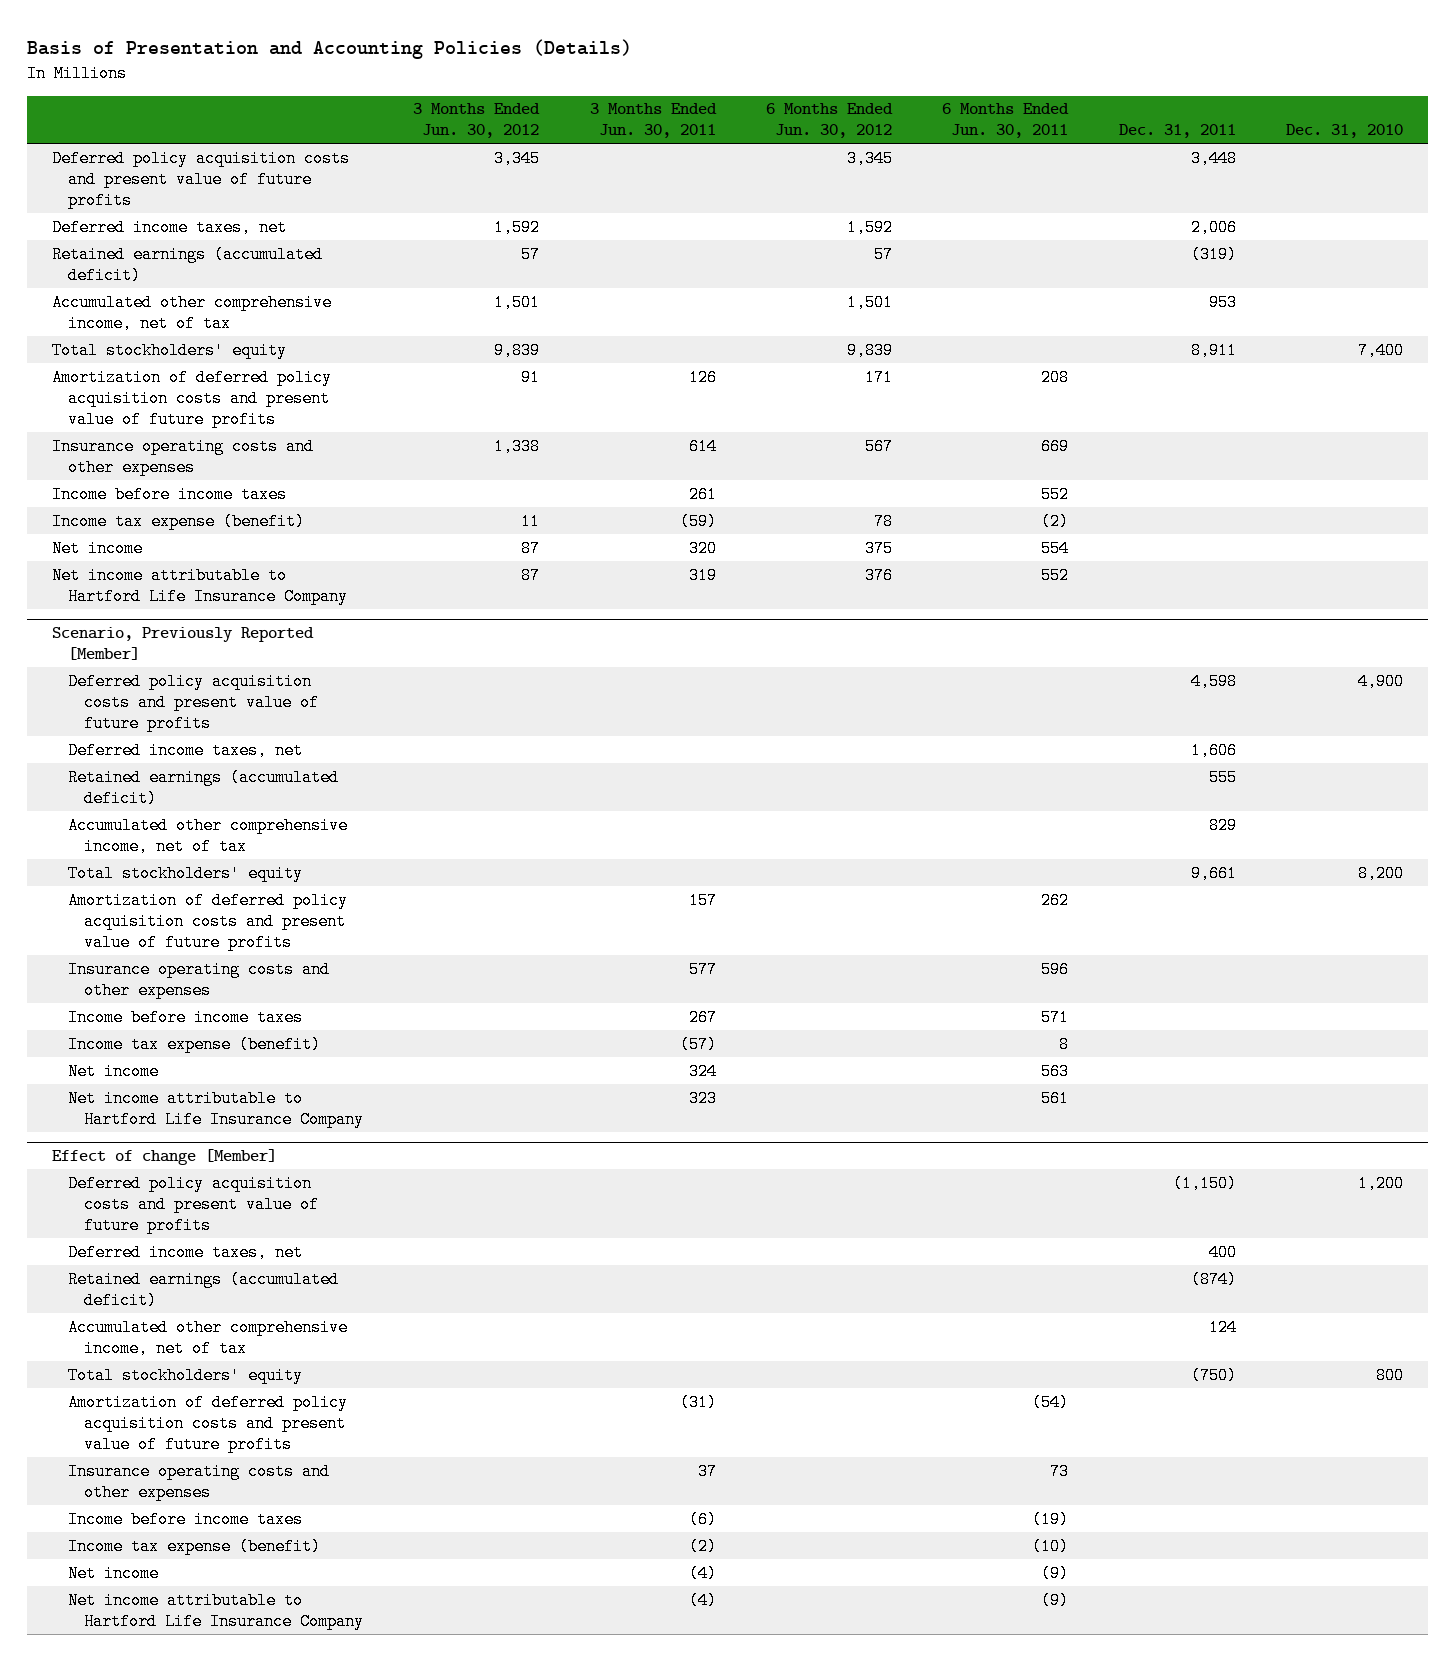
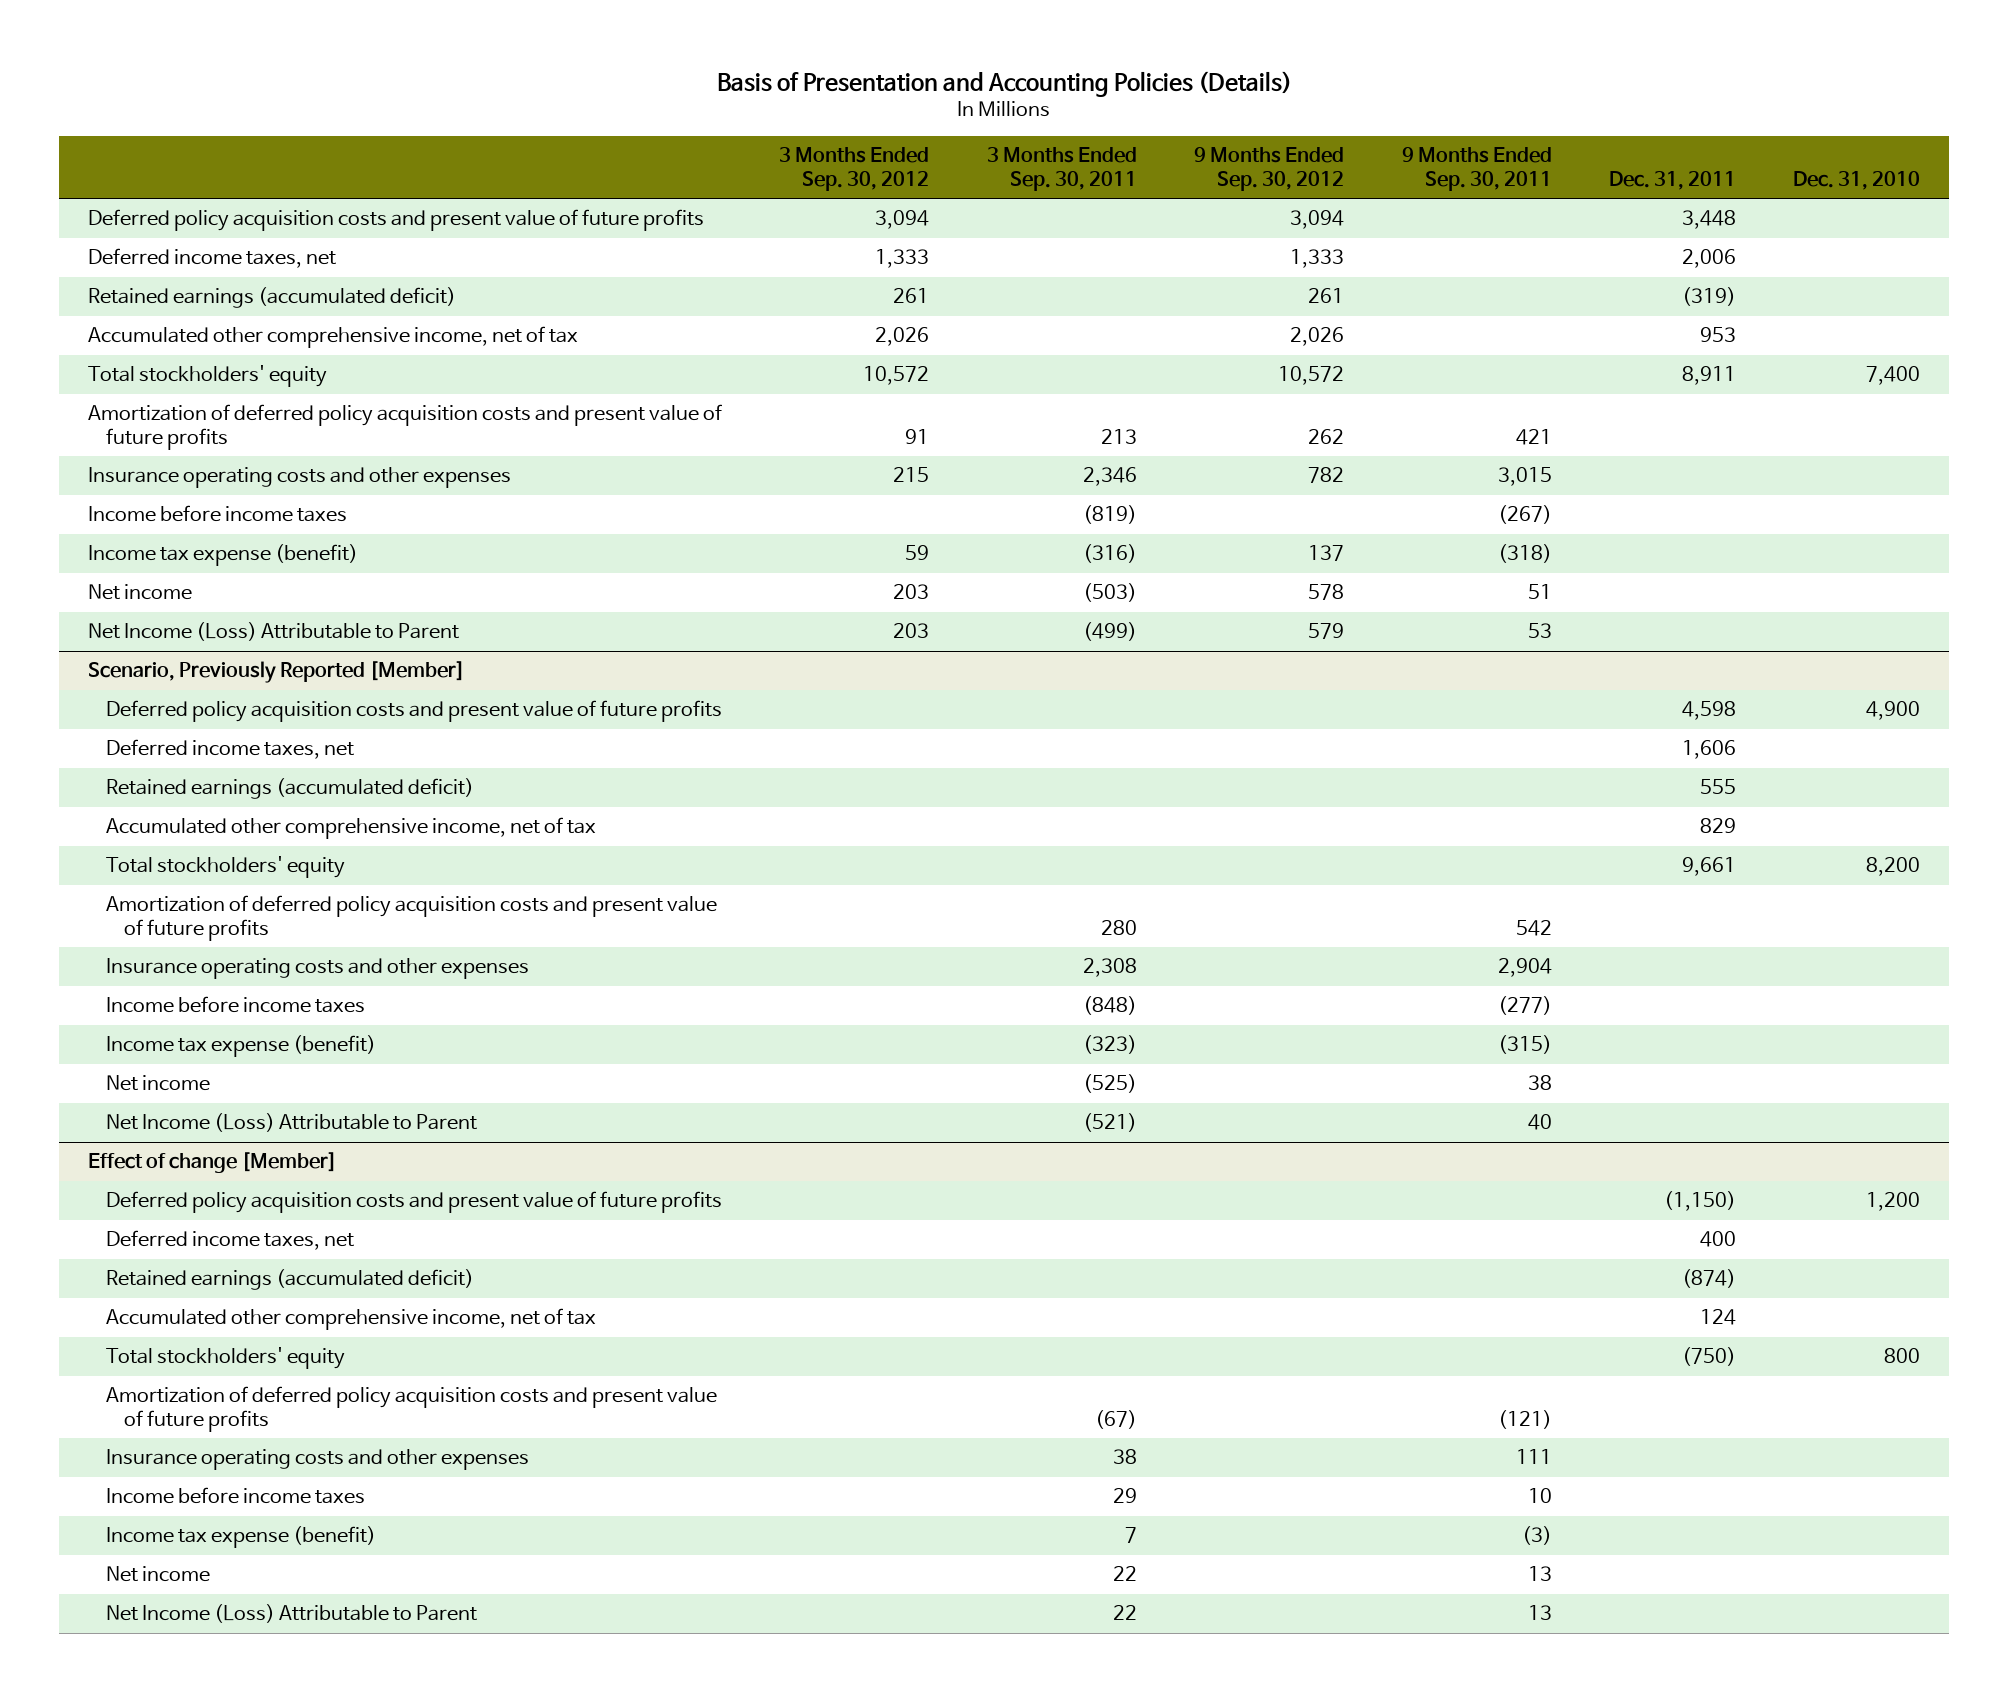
- | 3 Months Ended Jun. 30, 2012 | 3 Months Ended Jun. 30, 2011 | 6 Months Ended Jun. 30, 2012 | 6 Months Ended Jun. 30, 2011 | Dec. 31, 2011 | Dec. 31, 2010
+ | 3 Months Ended Sep. 30, 2012 | 3 Months Ended Sep. 30, 2011 | 9 Months Ended Sep. 30, 2012 | 9 Months Ended Sep. 30, 2011 | Dec. 31, 2011 | Dec. 31, 2010
- Net income attributable to Hartford Life Insurance Company | 87 | 319 | 376 | 552 | |
+ Net Income (Loss) Attributable to Parent | 203 | (499) | 579 | 53 | |
@ Scenario, Previously Reported [Member]
- Net income attributable to Hartford Life Insurance Company | | 323 | | 561 | |
+ Net Income (Loss) Attributable to Parent | | (521) | | 40 | |
@ Effect of change [Member]
- Net income attributable to Hartford Life Insurance Company | | (4) | | (9) | |
+ Net Income (Loss) Attributable to Parent | | 22 | | 13 | |

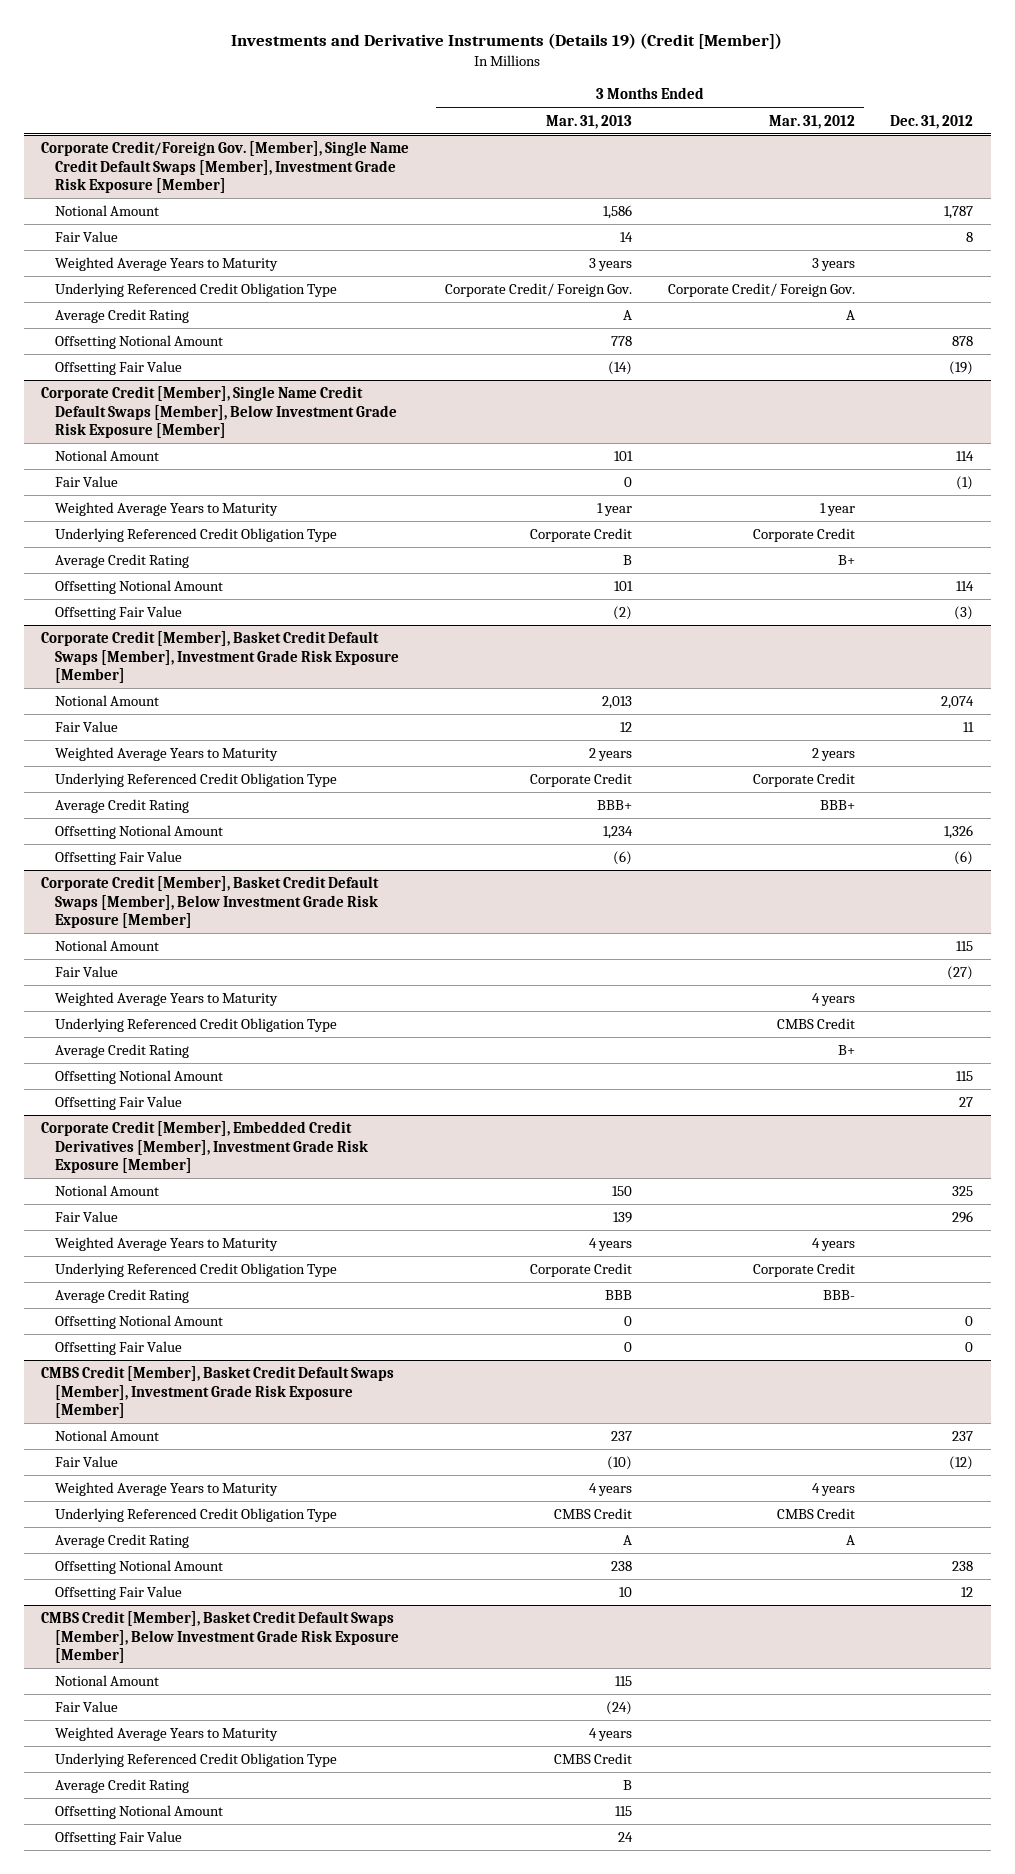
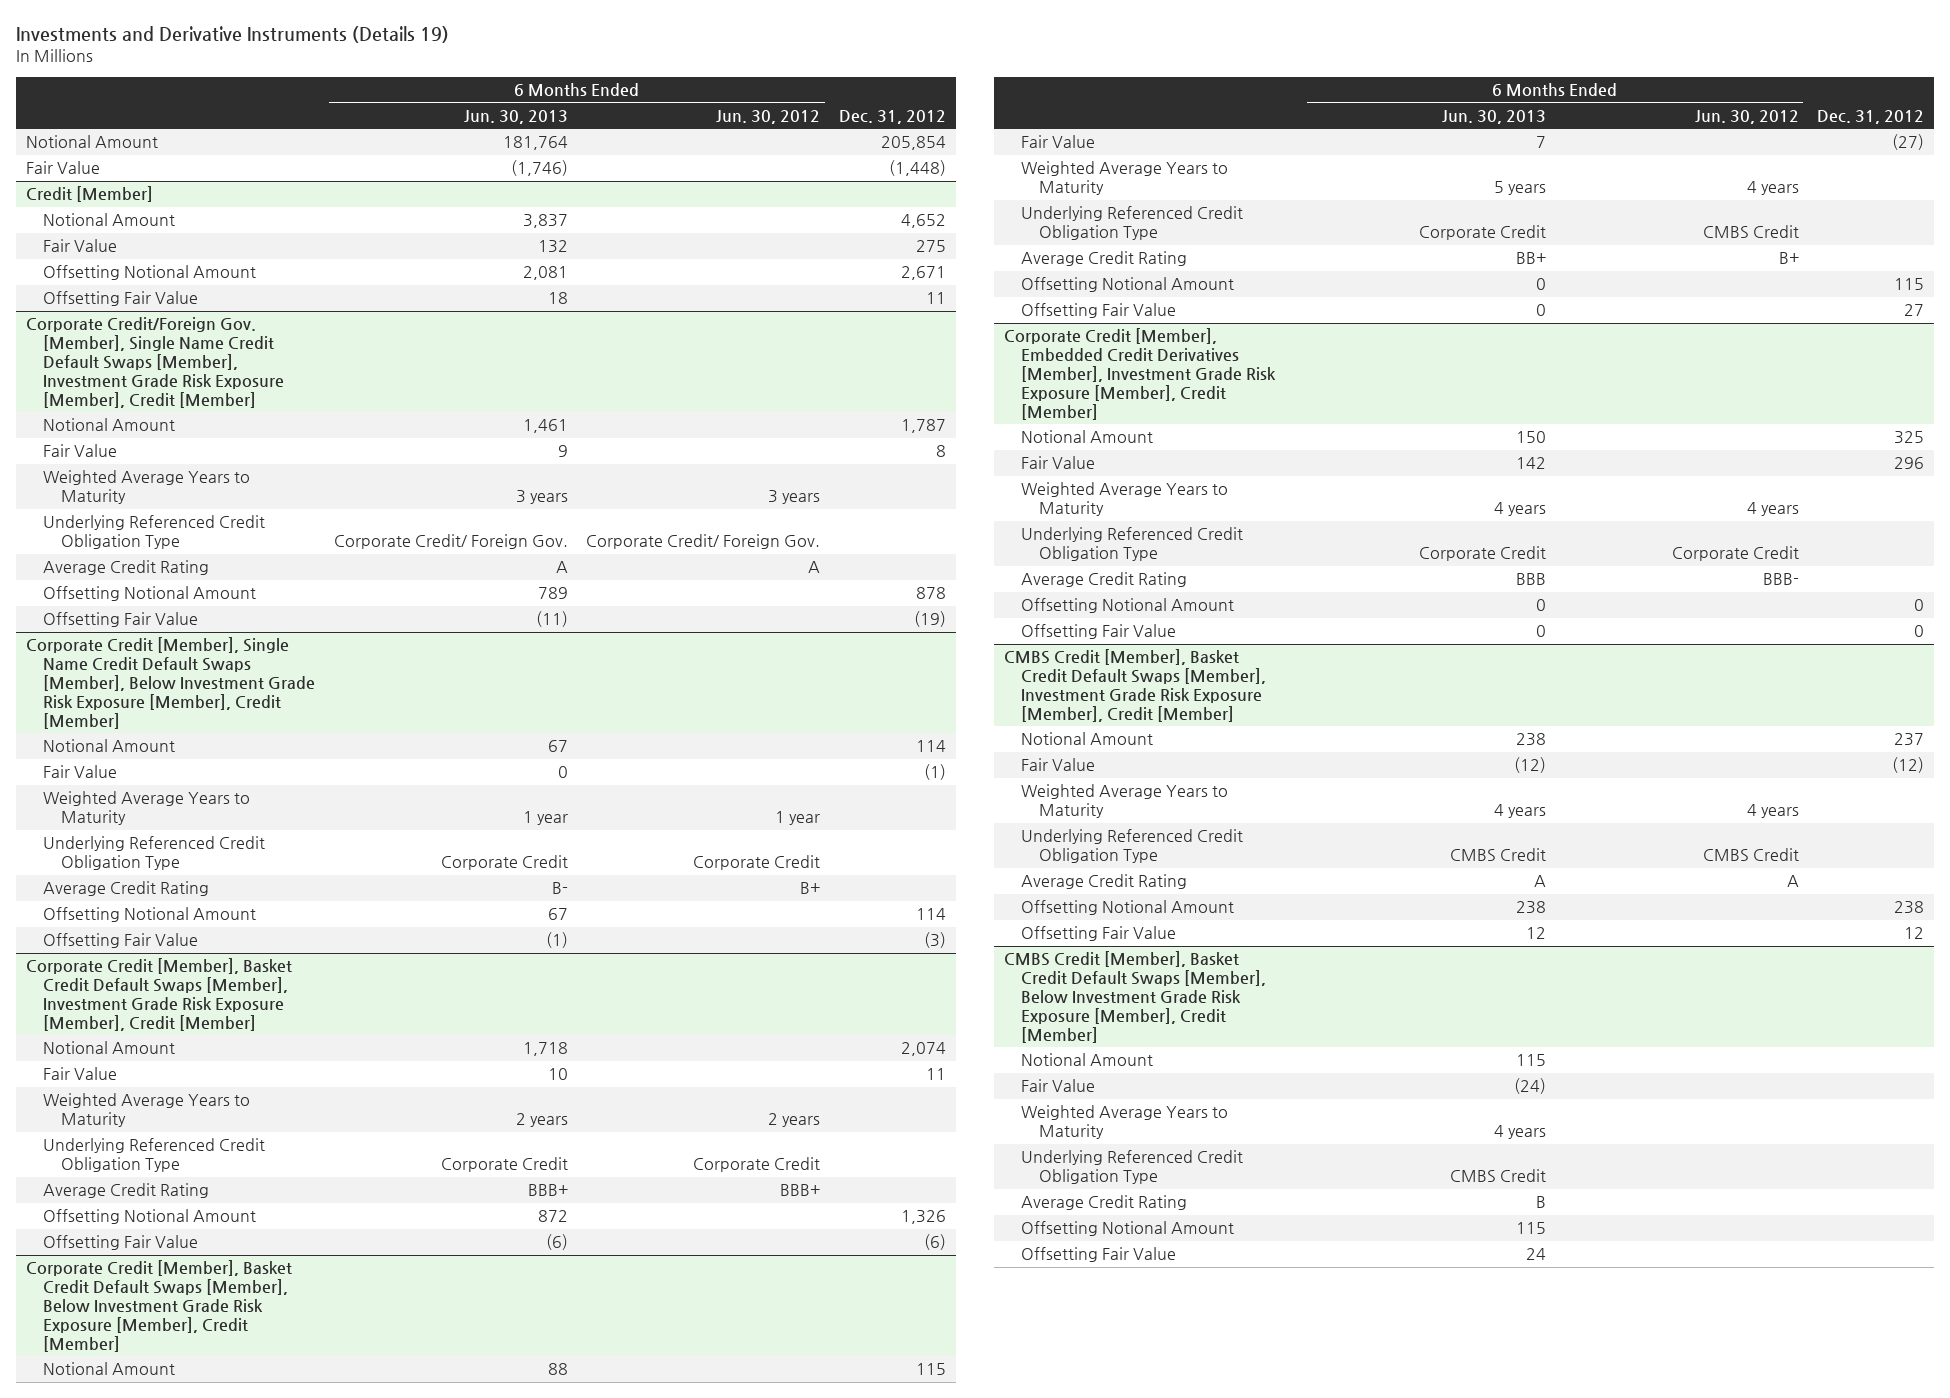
- Investments and Derivative Instruments (Details 19) (Credit [Member])
+ Investments and Derivative Instruments (Details 19)
- | 3 Months Ended Mar. 31, 2013 | 3 Months Ended Mar. 31, 2012 | Dec. 31, 2012
+ | 6 Months Ended Jun. 30, 2013 | 6 Months Ended Jun. 30, 2012 | Dec. 31, 2012
- Corporate Credit/Foreign Gov. [Member], Single Name Credit Default Swaps [Member], Investment Grade Risk Exposure [Member]
+ Notional Amount | 181,764 | | 205,854
+ Fair Value | (1,746) | | (1,448)
+ Credit [Member]
+ Notional Amount | 3,837 | | 4,652
+ Fair Value | 132 | | 275
+ Offsetting Notional Amount | 2,081 | | 2,671
+ Offsetting Fair Value | 18 | | 11
+ Corporate Credit/Foreign Gov. [Member], Single Name Credit Default Swaps [Member], Investment Grade Risk Exposure [Member], Credit [Member]
- Corporate Credit [Member], Single Name Credit Default Swaps [Member], Below Investment Grade Risk Exposure [Member]
+ Corporate Credit [Member], Single Name Credit Default Swaps [Member], Below Investment Grade Risk Exposure [Member], Credit [Member]
- Corporate Credit [Member], Basket Credit Default Swaps [Member], Investment Grade Risk Exposure [Member]
+ Corporate Credit [Member], Basket Credit Default Swaps [Member], Investment Grade Risk Exposure [Member], Credit [Member]
- Corporate Credit [Member], Basket Credit Default Swaps [Member], Below Investment Grade Risk Exposure [Member]
+ Corporate Credit [Member], Basket Credit Default Swaps [Member], Below Investment Grade Risk Exposure [Member], Credit [Member]
- Corporate Credit [Member], Embedded Credit Derivatives [Member], Investment Grade Risk Exposure [Member]
+ Corporate Credit [Member], Embedded Credit Derivatives [Member], Investment Grade Risk Exposure [Member], Credit [Member]
- CMBS Credit [Member], Basket Credit Default Swaps [Member], Investment Grade Risk Exposure [Member]
+ CMBS Credit [Member], Basket Credit Default Swaps [Member], Investment Grade Risk Exposure [Member], Credit [Member]
- CMBS Credit [Member], Basket Credit Default Swaps [Member], Below Investment Grade Risk Exposure [Member]
+ CMBS Credit [Member], Basket Credit Default Swaps [Member], Below Investment Grade Risk Exposure [Member], Credit [Member]

